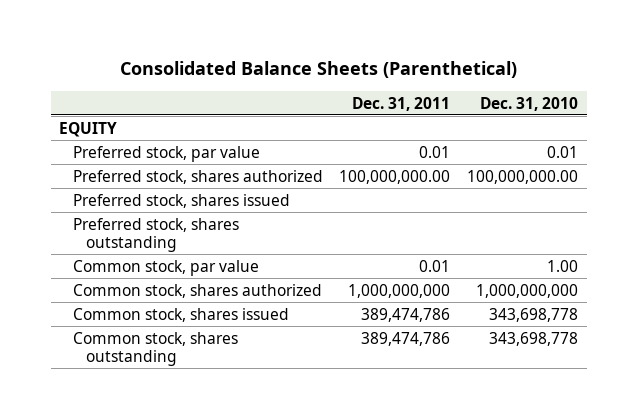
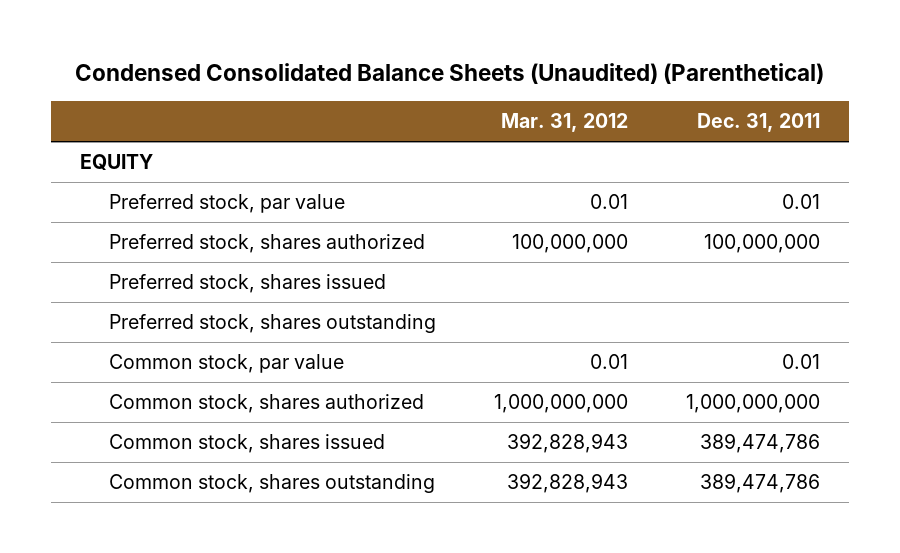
- Consolidated Balance Sheets (Parenthetical)
+ Condensed Consolidated Balance Sheets (Unaudited) (Parenthetical)
- | Dec. 31, 2011 | Dec. 31, 2010
+ | Mar. 31, 2012 | Dec. 31, 2011
- Preferred stock, shares authorized | 100,000,000.00 | 100,000,000.00
+ Preferred stock, shares authorized | 100,000,000 | 100,000,000

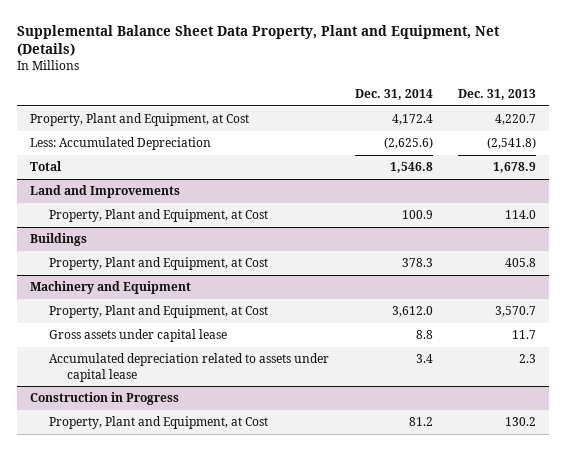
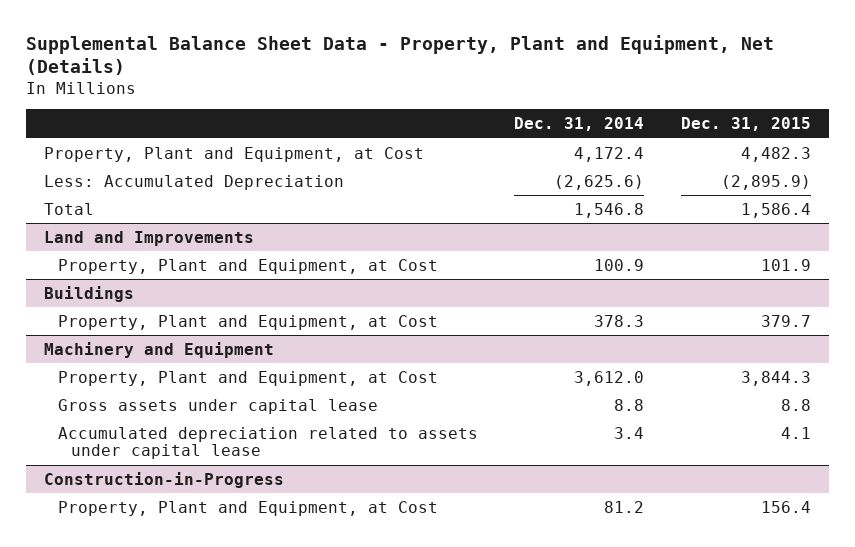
- Supplemental Balance Sheet Data Property, Plant and Equipment, Net (Details)
+ Supplemental Balance Sheet Data - Property, Plant and Equipment, Net (Details)
- | Dec. 31, 2014 | Dec. 31, 2013
+ | Dec. 31, 2014 | Dec. 31, 2015
- Construction in Progress
+ Construction-in-Progress

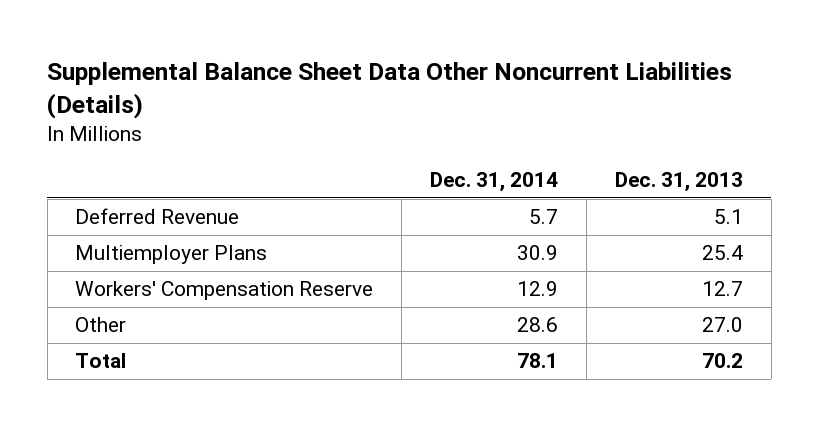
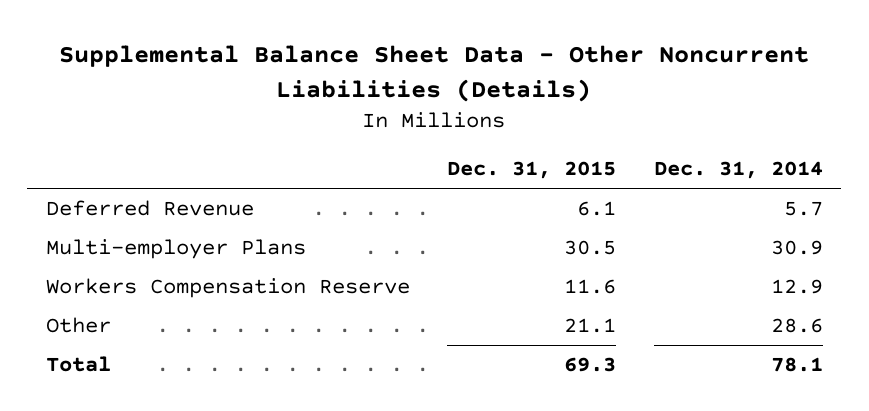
- Supplemental Balance Sheet Data Other Noncurrent Liabilities (Details)
+ Supplemental Balance Sheet Data - Other Noncurrent Liabilities (Details)
- | Dec. 31, 2014 | Dec. 31, 2013
+ | Dec. 31, 2015 | Dec. 31, 2014
- Multiemployer Plans | 30.9 | 25.4
- Workers' Compensation Reserve | 12.9 | 12.7
+ Multi-employer Plans | 30.5 | 30.9
+ Workers Compensation Reserve | 11.6 | 12.9

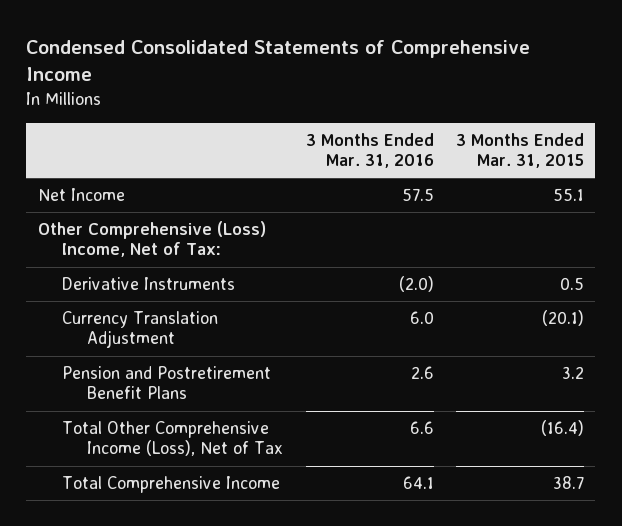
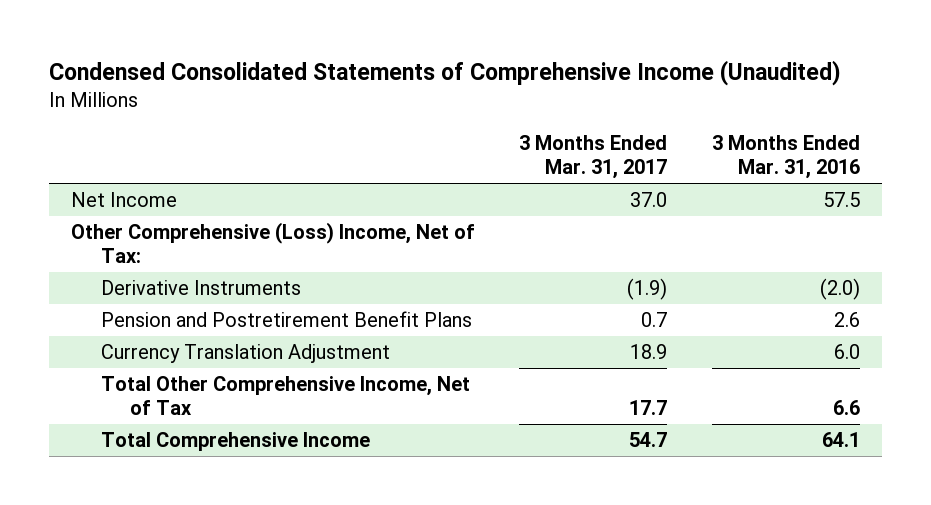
- Condensed Consolidated Statements of Comprehensive Income
+ Condensed Consolidated Statements of Comprehensive Income (Unaudited)
- | 3 Months Ended Mar. 31, 2016 | 3 Months Ended Mar. 31, 2015
+ | 3 Months Ended Mar. 31, 2017 | 3 Months Ended Mar. 31, 2016
- Total Other Comprehensive Income (Loss), Net of Tax | 6.6 | (16.4)
moved down: Currency Translation Adjustment | 18.9 | 6.0
+ Total Other Comprehensive Income, Net of Tax | 17.7 | 6.6

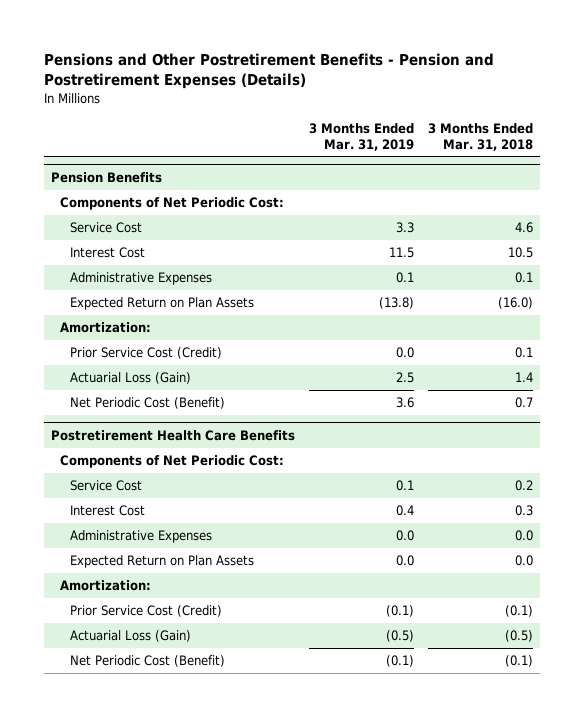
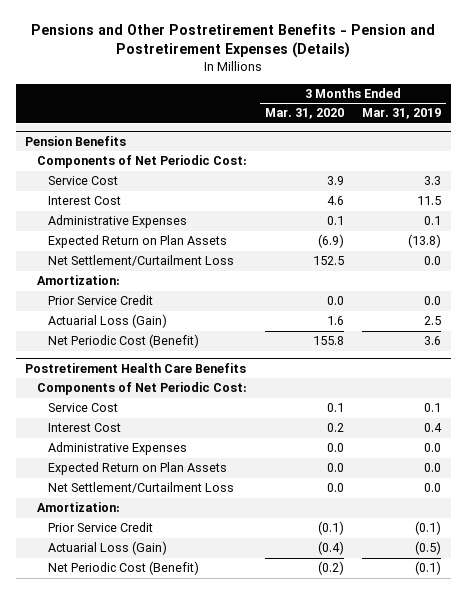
- | 3 Months Ended Mar. 31, 2019 | 3 Months Ended Mar. 31, 2018
+ | 3 Months Ended Mar. 31, 2020 | 3 Months Ended Mar. 31, 2019
@ Pension Benefits
+ Net Settlement/Curtailment Loss | 152.5 | 0.0
- Prior Service Cost (Credit) | 0.0 | 0.1
+ Prior Service Credit | 0.0 | 0.0
@ Postretirement Health Care Benefits
+ Net Settlement/Curtailment Loss | 0.0 | 0.0
- Prior Service Cost (Credit) | (0.1) | (0.1)
+ Prior Service Credit | (0.1) | (0.1)

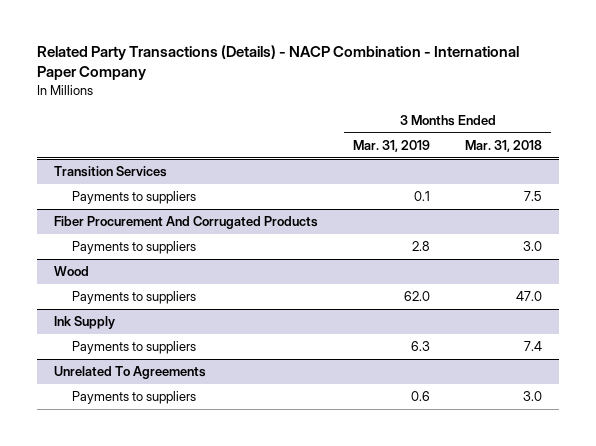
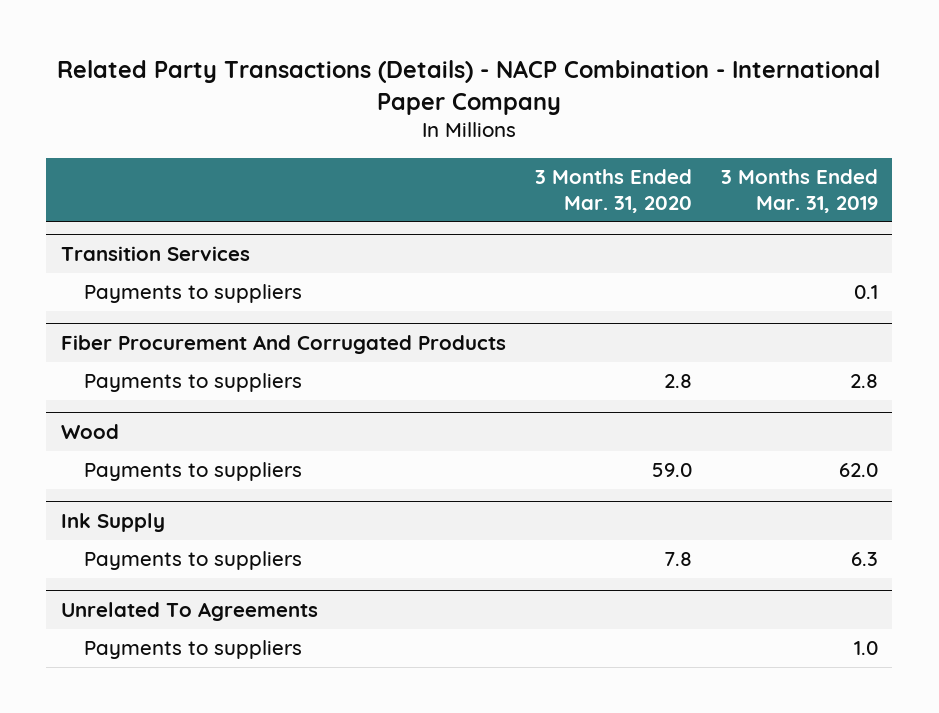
- | 3 Months Ended Mar. 31, 2019 | 3 Months Ended Mar. 31, 2018
+ | 3 Months Ended Mar. 31, 2020 | 3 Months Ended Mar. 31, 2019
@ Unrelated To Agreements
- Payments to suppliers | 0.6 | 3.0
+ Payments to suppliers | | 1.0

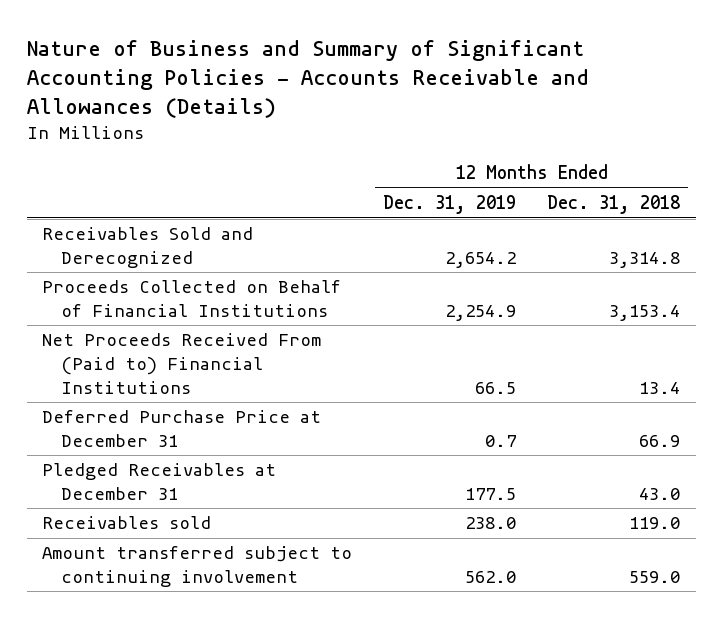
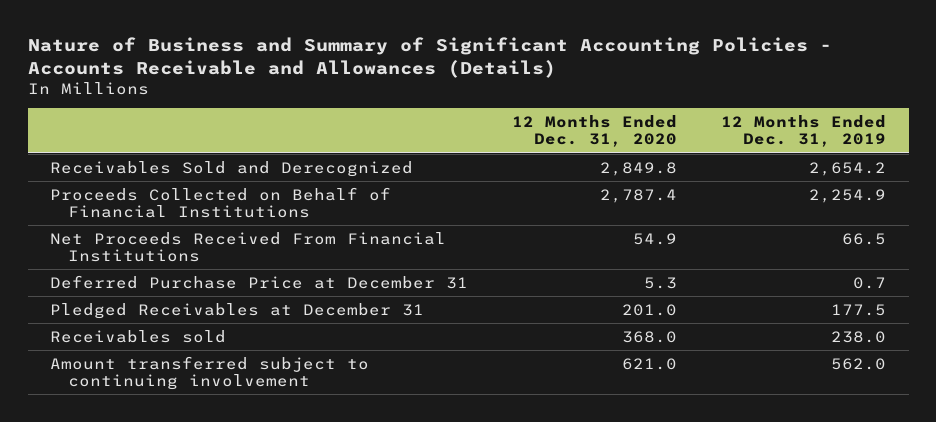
- | 12 Months Ended Dec. 31, 2019 | 12 Months Ended Dec. 31, 2018
+ | 12 Months Ended Dec. 31, 2020 | 12 Months Ended Dec. 31, 2019
- Net Proceeds Received From (Paid to) Financial Institutions | 66.5 | 13.4
+ Net Proceeds Received From Financial Institutions | 54.9 | 66.5

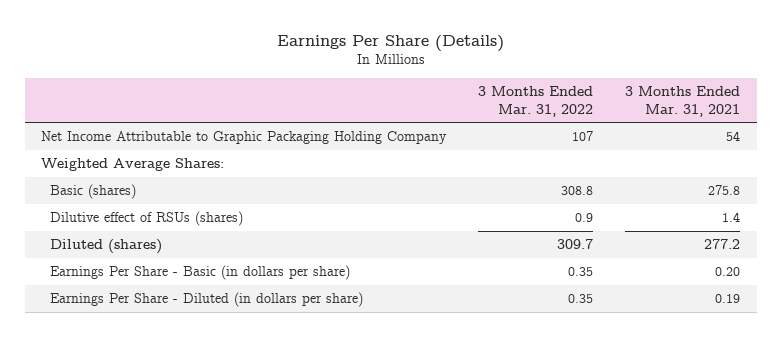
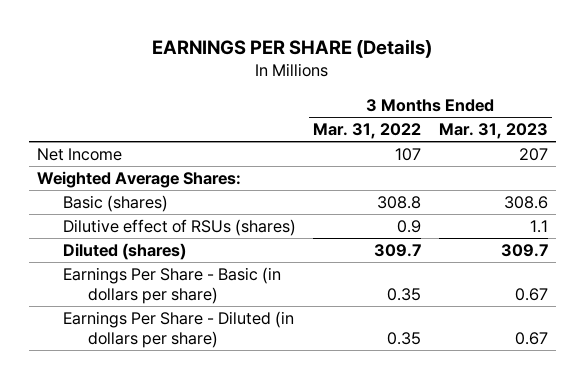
- Earnings Per Share (Details)
+ EARNINGS PER SHARE (Details)
- | 3 Months Ended Mar. 31, 2022 | 3 Months Ended Mar. 31, 2021
+ | 3 Months Ended Mar. 31, 2022 | 3 Months Ended Mar. 31, 2023
- Net Income Attributable to Graphic Packaging Holding Company | 107 | 54
+ Net Income | 107 | 207

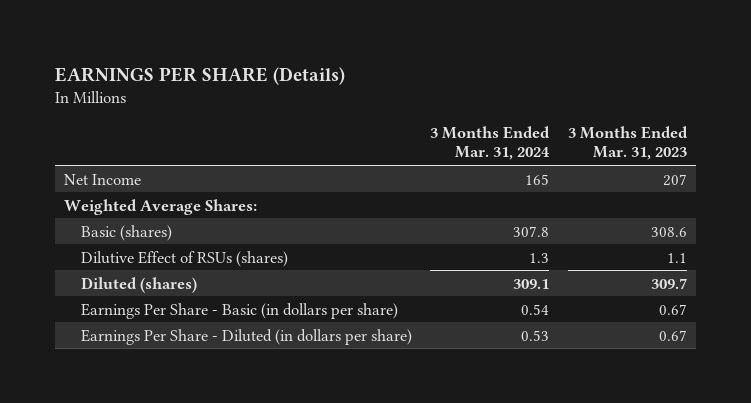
- | 3 Months Ended Mar. 31, 2022 | 3 Months Ended Mar. 31, 2023
+ | 3 Months Ended Mar. 31, 2024 | 3 Months Ended Mar. 31, 2023
- Dilutive effect of RSUs (shares) | 0.9 | 1.1
+ Dilutive Effect of RSUs (shares) | 1.3 | 1.1

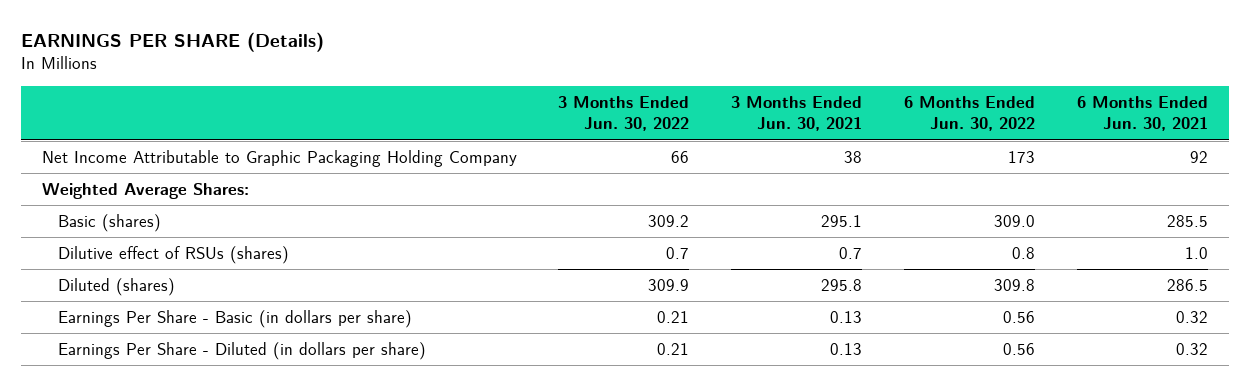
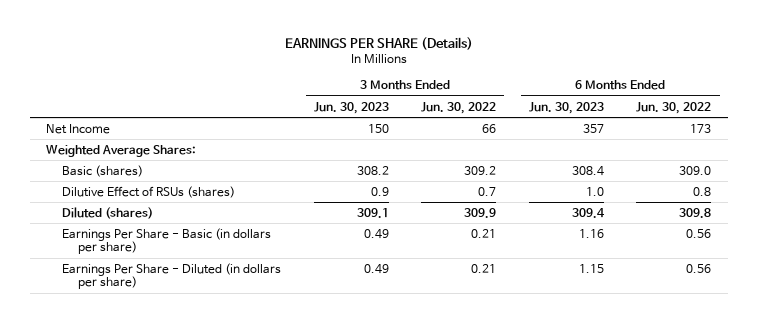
- | 3 Months Ended Jun. 30, 2022 | 3 Months Ended Jun. 30, 2021 | 6 Months Ended Jun. 30, 2022 | 6 Months Ended Jun. 30, 2021
+ | 3 Months Ended Jun. 30, 2023 | 3 Months Ended Jun. 30, 2022 | 6 Months Ended Jun. 30, 2023 | 6 Months Ended Jun. 30, 2022
- Net Income Attributable to Graphic Packaging Holding Company | 66 | 38 | 173 | 92
+ Net Income | 150 | 66 | 357 | 173
- Dilutive effect of RSUs (shares) | 0.7 | 0.7 | 0.8 | 1.0
+ Dilutive Effect of RSUs (shares) | 0.9 | 0.7 | 1.0 | 0.8

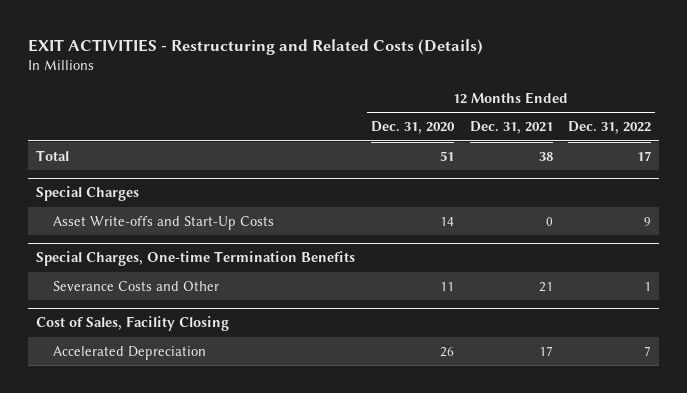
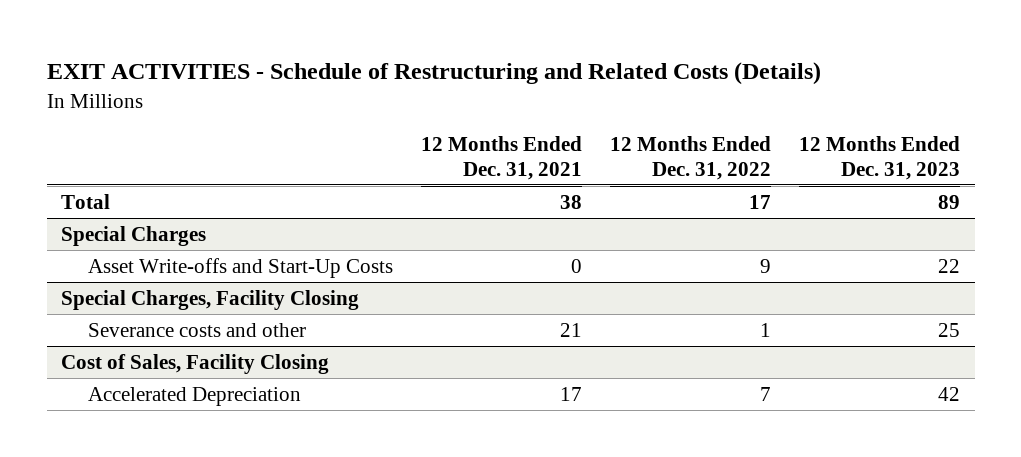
- EXIT ACTIVITIES - Restructuring and Related Costs (Details)
+ EXIT ACTIVITIES - Schedule of Restructuring and Related Costs (Details)
- | 12 Months Ended Dec. 31, 2020 | 12 Months Ended Dec. 31, 2021 | 12 Months Ended Dec. 31, 2022
+ | 12 Months Ended Dec. 31, 2021 | 12 Months Ended Dec. 31, 2022 | 12 Months Ended Dec. 31, 2023
- Special Charges, One-time Termination Benefits
- Severance Costs and Other | 11 | 21 | 1
+ Special Charges, Facility Closing
+ Severance costs and other | 21 | 1 | 25

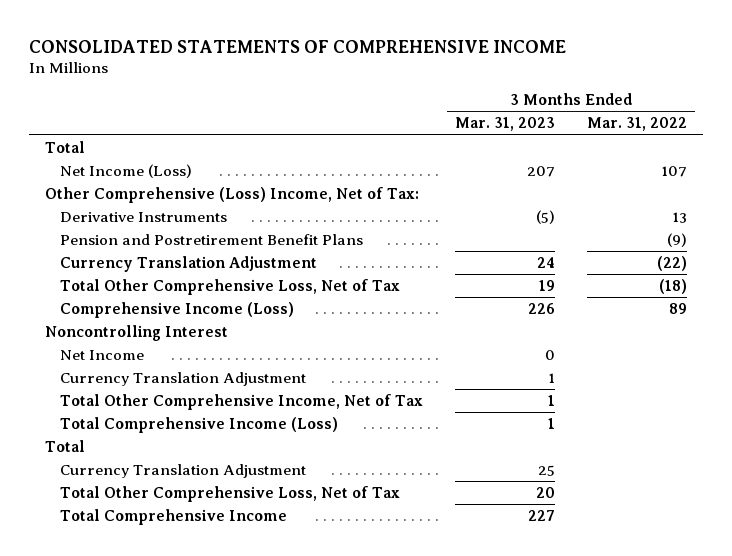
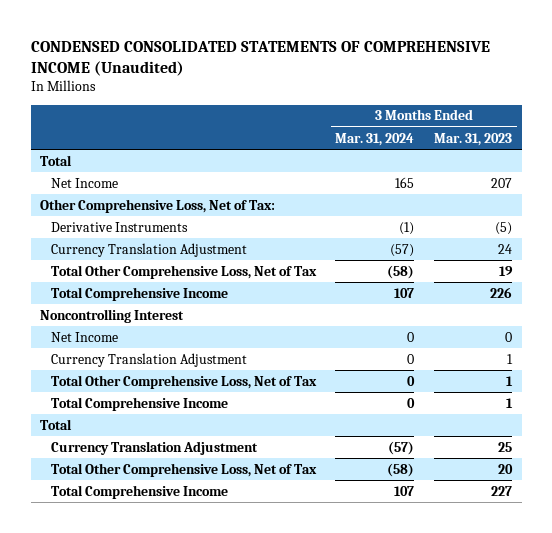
- CONSOLIDATED STATEMENTS OF COMPREHENSIVE INCOME
+ CONDENSED CONSOLIDATED STATEMENTS OF COMPREHENSIVE INCOME (Unaudited)
- | 3 Months Ended Mar. 31, 2023 | 3 Months Ended Mar. 31, 2022
+ | 3 Months Ended Mar. 31, 2024 | 3 Months Ended Mar. 31, 2023
- Net Income (Loss) | 207 | 107
- Other Comprehensive (Loss) Income, Net of Tax:
+ Net Income | 165 | 207
+ Other Comprehensive Loss, Net of Tax:
- Pension and Postretirement Benefit Plans | | (9)
- Comprehensive Income (Loss) | 226 | 89
+ Total Comprehensive Income | 107 | 226
- Total Other Comprehensive Income, Net of Tax | 1 |
- Total Comprehensive Income (Loss) | 1 |
+ Total Other Comprehensive Loss, Net of Tax | 0 | 1
+ Total Comprehensive Income | 0 | 1

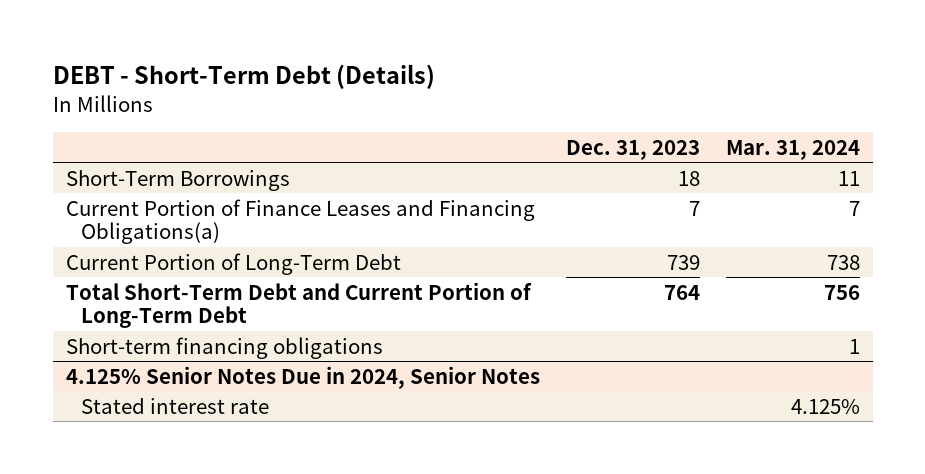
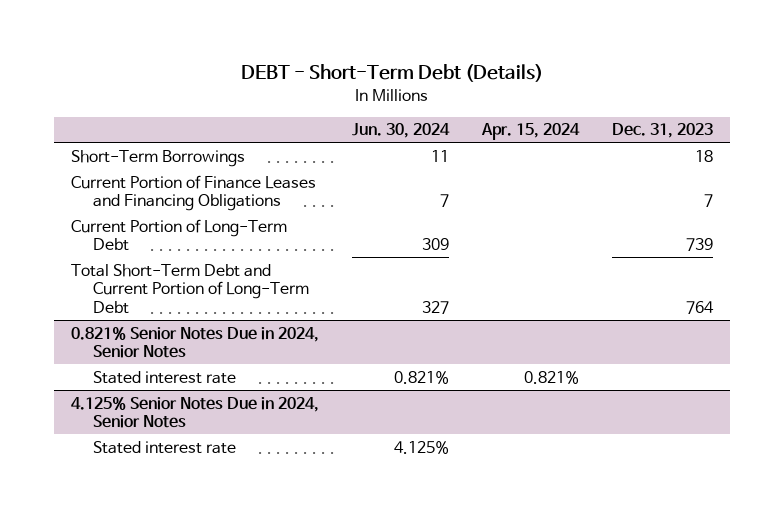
- | Dec. 31, 2023 | Mar. 31, 2024
+ | Jun. 30, 2024 | Apr. 15, 2024 | Dec. 31, 2023
- Current Portion of Finance Leases and Financing Obligations(a) | 7 | 7
+ Current Portion of Finance Leases and Financing Obligations | 7 | | 7
- Short-term financing obligations | | 1
+ 0.821% Senior Notes Due in 2024, Senior Notes
+ Stated interest rate | 0.821% | 0.821% |

